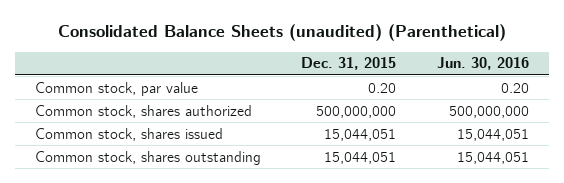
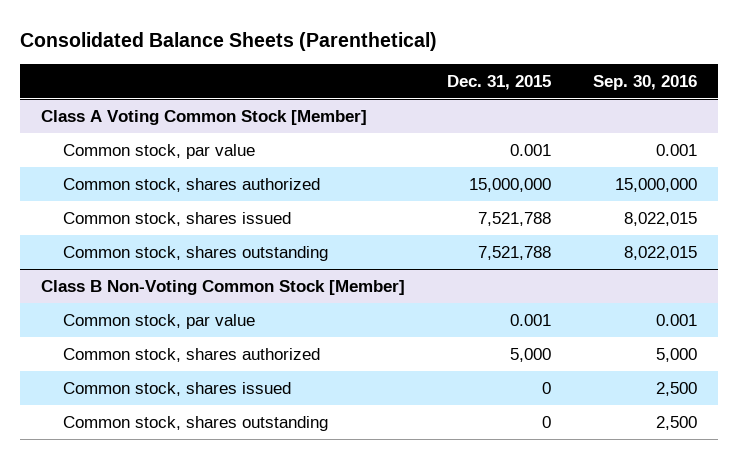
- Consolidated Balance Sheets (unaudited) (Parenthetical)
+ Consolidated Balance Sheets (Parenthetical)
- | Dec. 31, 2015 | Jun. 30, 2016
+ | Dec. 31, 2015 | Sep. 30, 2016
- Common stock, par value | 0.20 | 0.20
- Common stock, shares authorized | 500,000,000 | 500,000,000
- Common stock, shares issued | 15,044,051 | 15,044,051
- Common stock, shares outstanding | 15,044,051 | 15,044,051
+ Class A Voting Common Stock [Member]
+ Common stock, par value | 0.001 | 0.001
+ Common stock, shares authorized | 15,000,000 | 15,000,000
+ Common stock, shares issued | 7,521,788 | 8,022,015
+ Common stock, shares outstanding | 7,521,788 | 8,022,015
+ Class B Non-Voting Common Stock [Member]
+ Common stock, par value | 0.001 | 0.001
+ Common stock, shares authorized | 5,000 | 5,000
+ Common stock, shares issued | 0 | 2,500
+ Common stock, shares outstanding | 0 | 2,500

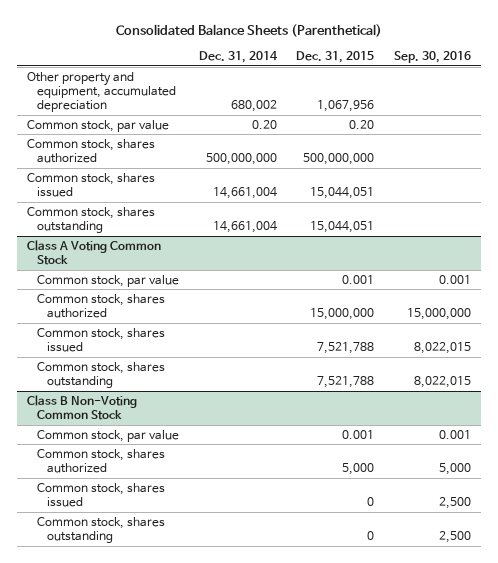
- | Dec. 31, 2015 | Sep. 30, 2016
+ | Dec. 31, 2014 | Dec. 31, 2015 | Sep. 30, 2016
- Class A Voting Common Stock [Member]
+ Other property and equipment, accumulated depreciation | 680,002 | 1,067,956 |
+ Common stock, par value | 0.20 | 0.20 |
+ Common stock, shares authorized | 500,000,000 | 500,000,000 |
+ Common stock, shares issued | 14,661,004 | 15,044,051 |
+ Common stock, shares outstanding | 14,661,004 | 15,044,051 |
+ Class A Voting Common Stock
- Class B Non-Voting Common Stock [Member]
+ Class B Non-Voting Common Stock

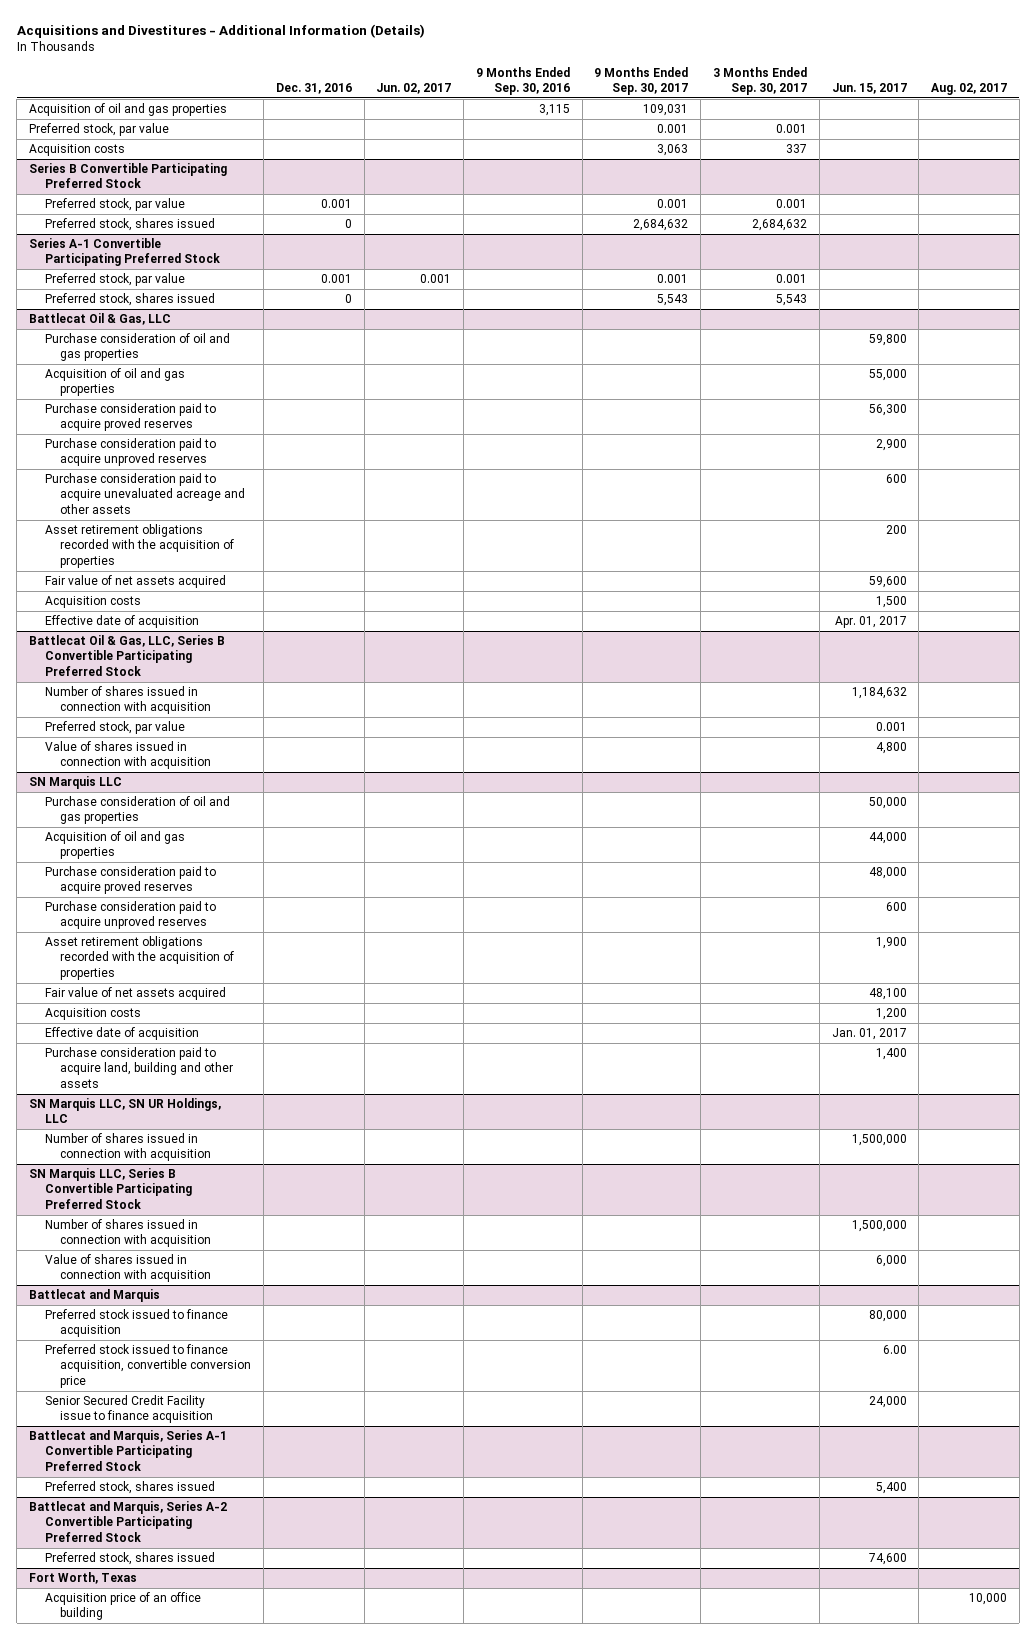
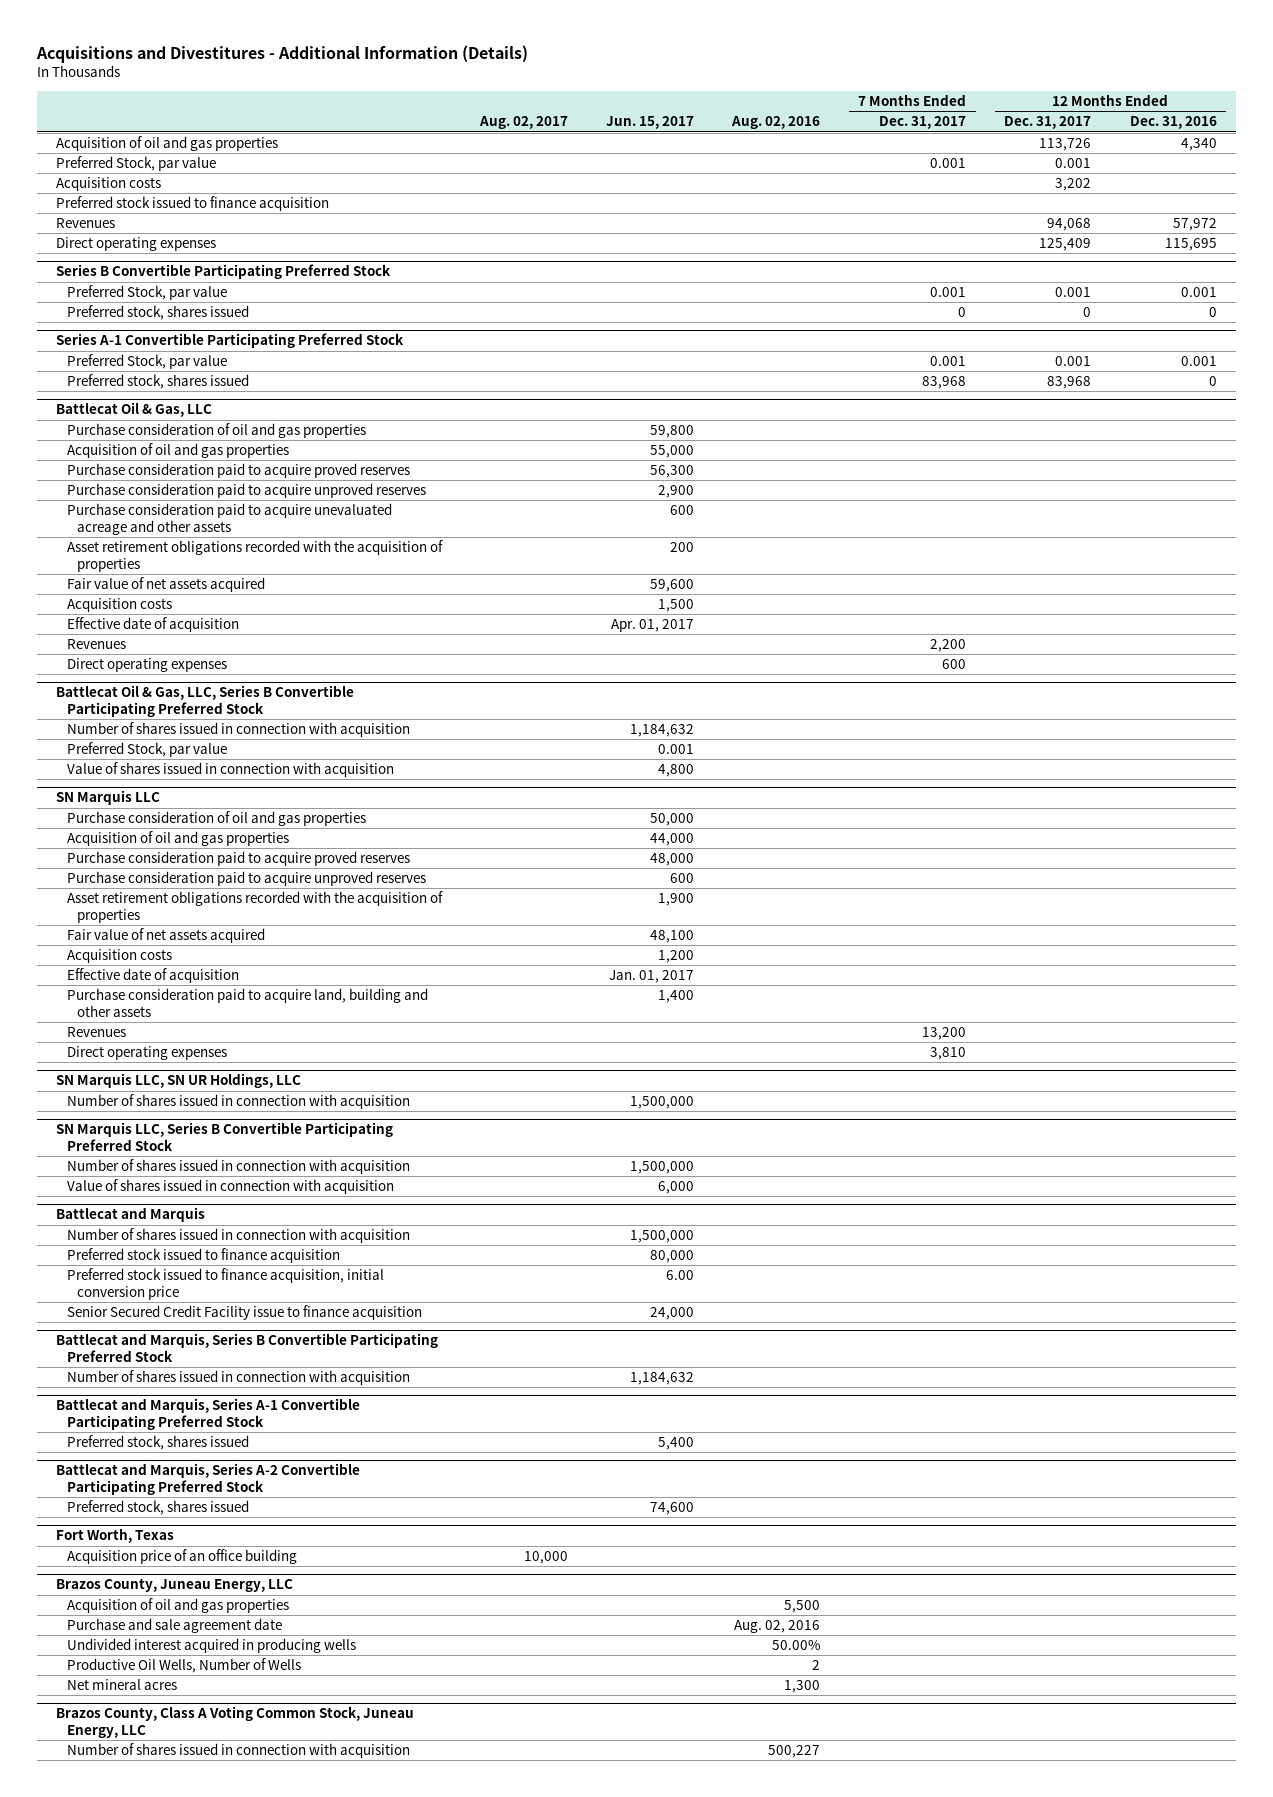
- | Dec. 31, 2016 | Jun. 02, 2017 | 9 Months Ended Sep. 30, 2016 | 9 Months Ended Sep. 30, 2017 | 3 Months Ended Sep. 30, 2017 | Jun. 15, 2017 | Aug. 02, 2017
+ | Aug. 02, 2017 | Jun. 15, 2017 | Aug. 02, 2016 | 7 Months Ended Dec. 31, 2017 | 12 Months Ended Dec. 31, 2017 | 12 Months Ended Dec. 31, 2016
- Preferred stock, par value | | | | 0.001 | 0.001 | |
+ Preferred Stock, par value | | | | 0.001 | 0.001 |
+ Preferred stock issued to finance acquisition
+ Revenues | | | | | 94,068 | 57,972
+ Direct operating expenses | | | | | 125,409 | 115,695
@ Series B Convertible Participating Preferred Stock
- Preferred stock, par value | 0.001 | | | 0.001 | 0.001 | |
+ Preferred Stock, par value | | | | 0.001 | 0.001 | 0.001
@ Series A-1 Convertible Participating Preferred Stock
- Preferred stock, par value | 0.001 | 0.001 | | 0.001 | 0.001 | |
+ Preferred Stock, par value | | | | 0.001 | 0.001 | 0.001
@ Battlecat Oil & Gas, LLC
+ Revenues | | | | 2,200 | |
+ Direct operating expenses | | | | 600 | |
@ Battlecat Oil & Gas, LLC, Series B Convertible Participating Preferred Stock
- Preferred stock, par value | | | | | | 0.001 |
+ Preferred Stock, par value | | 0.001 | | | |
@ SN Marquis LLC
+ Revenues | | | | 13,200 | |
+ Direct operating expenses | | | | 3,810 | |
@ Battlecat and Marquis
+ Number of shares issued in connection with acquisition | | 1,500,000 | | | |
- Preferred stock issued to finance acquisition, convertible conversion price | | | | | | 6.00 |
+ Preferred stock issued to finance acquisition, initial conversion price | | 6.00 | | | |
+ Battlecat and Marquis, Series B Convertible Participating Preferred Stock
+ Number of shares issued in connection with acquisition | | 1,184,632 | | | |
+ Brazos County, Juneau Energy, LLC
+ Acquisition of oil and gas properties | | | 5,500 | | |
+ Purchase and sale agreement date | | | Aug. 02, 2016 | | |
+ Undivided interest acquired in producing wells | | | 50.00% | | |
+ Productive Oil Wells, Number of Wells | | | 2 | | |
+ Net mineral acres | | | 1,300 | | |
+ Brazos County, Class A Voting Common Stock, Juneau Energy, LLC
+ Number of shares issued in connection with acquisition | | | 500,227 | | |

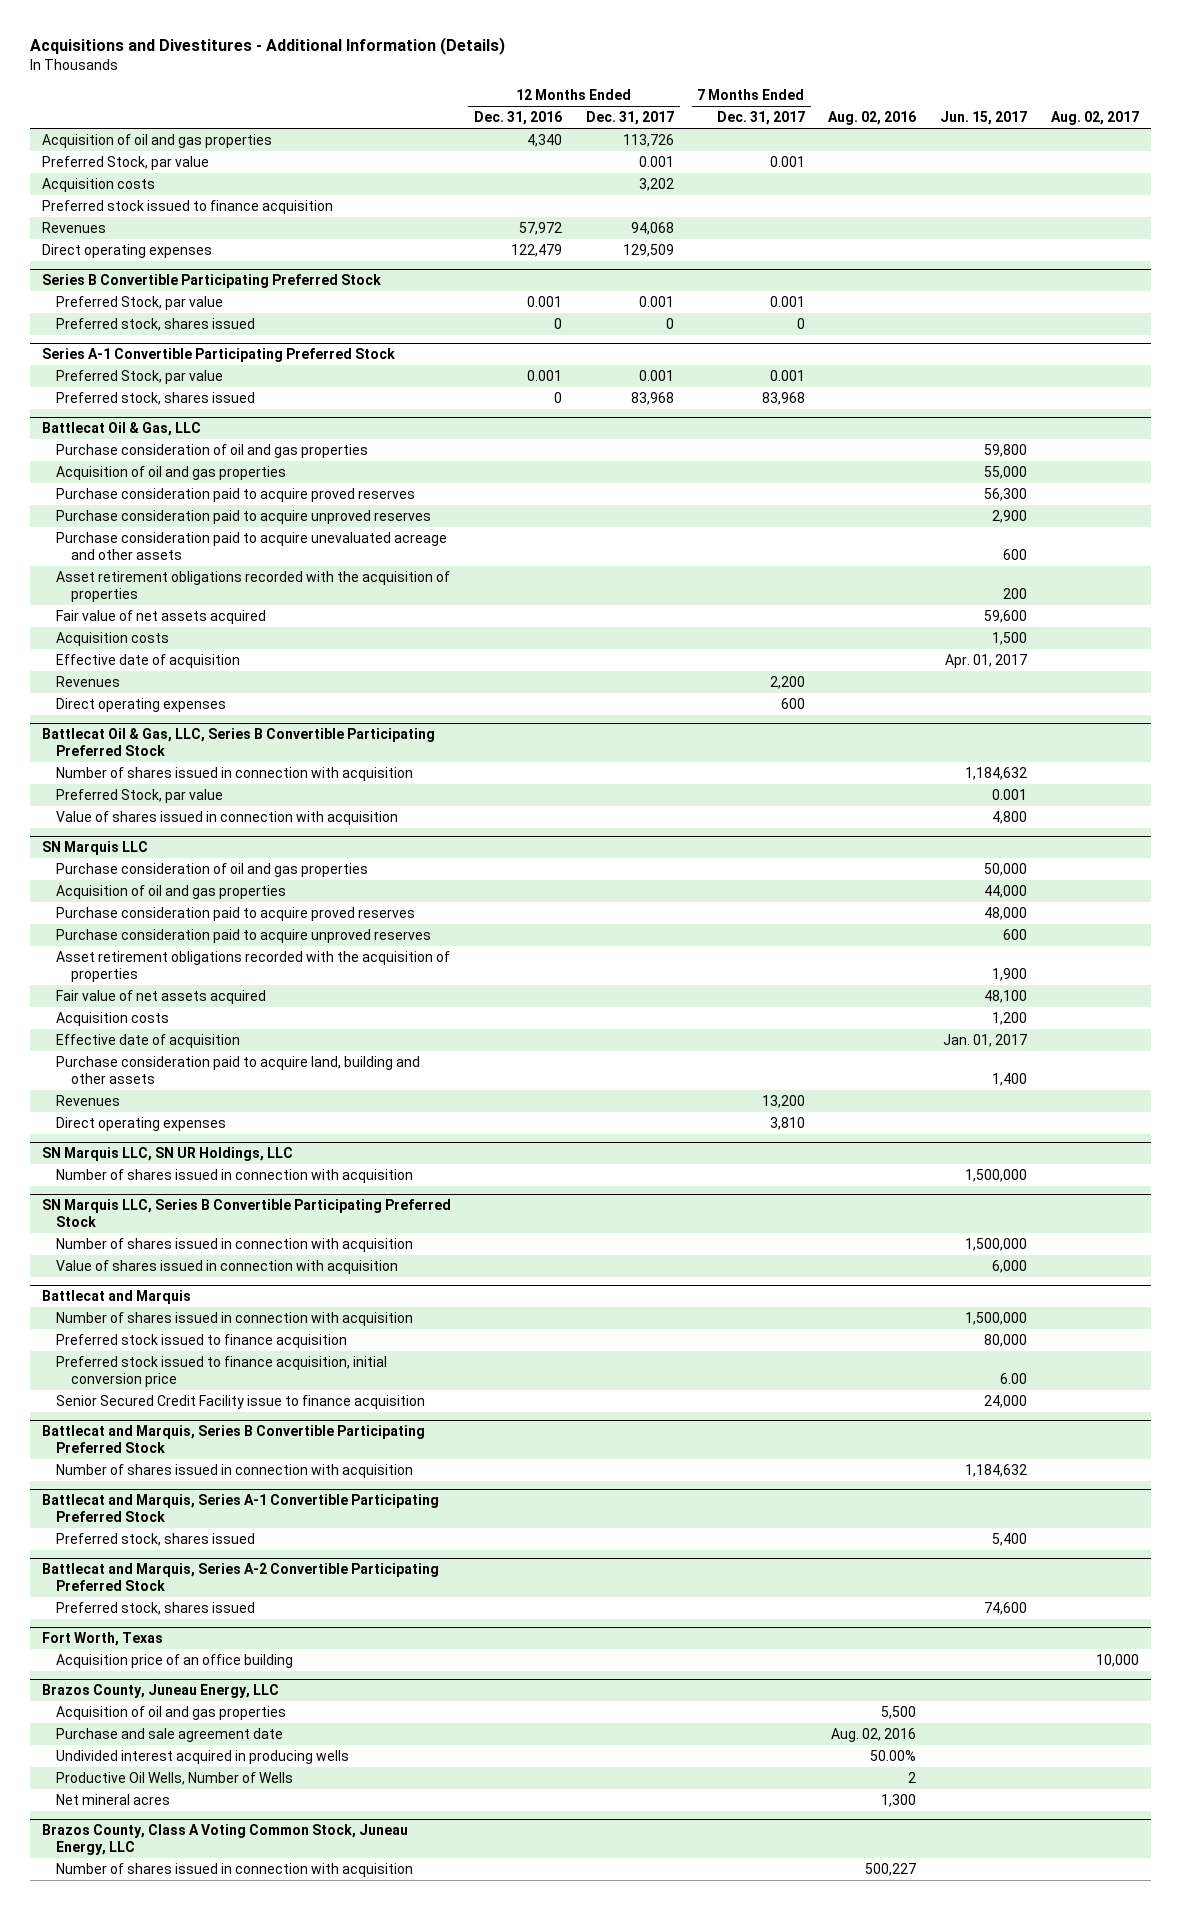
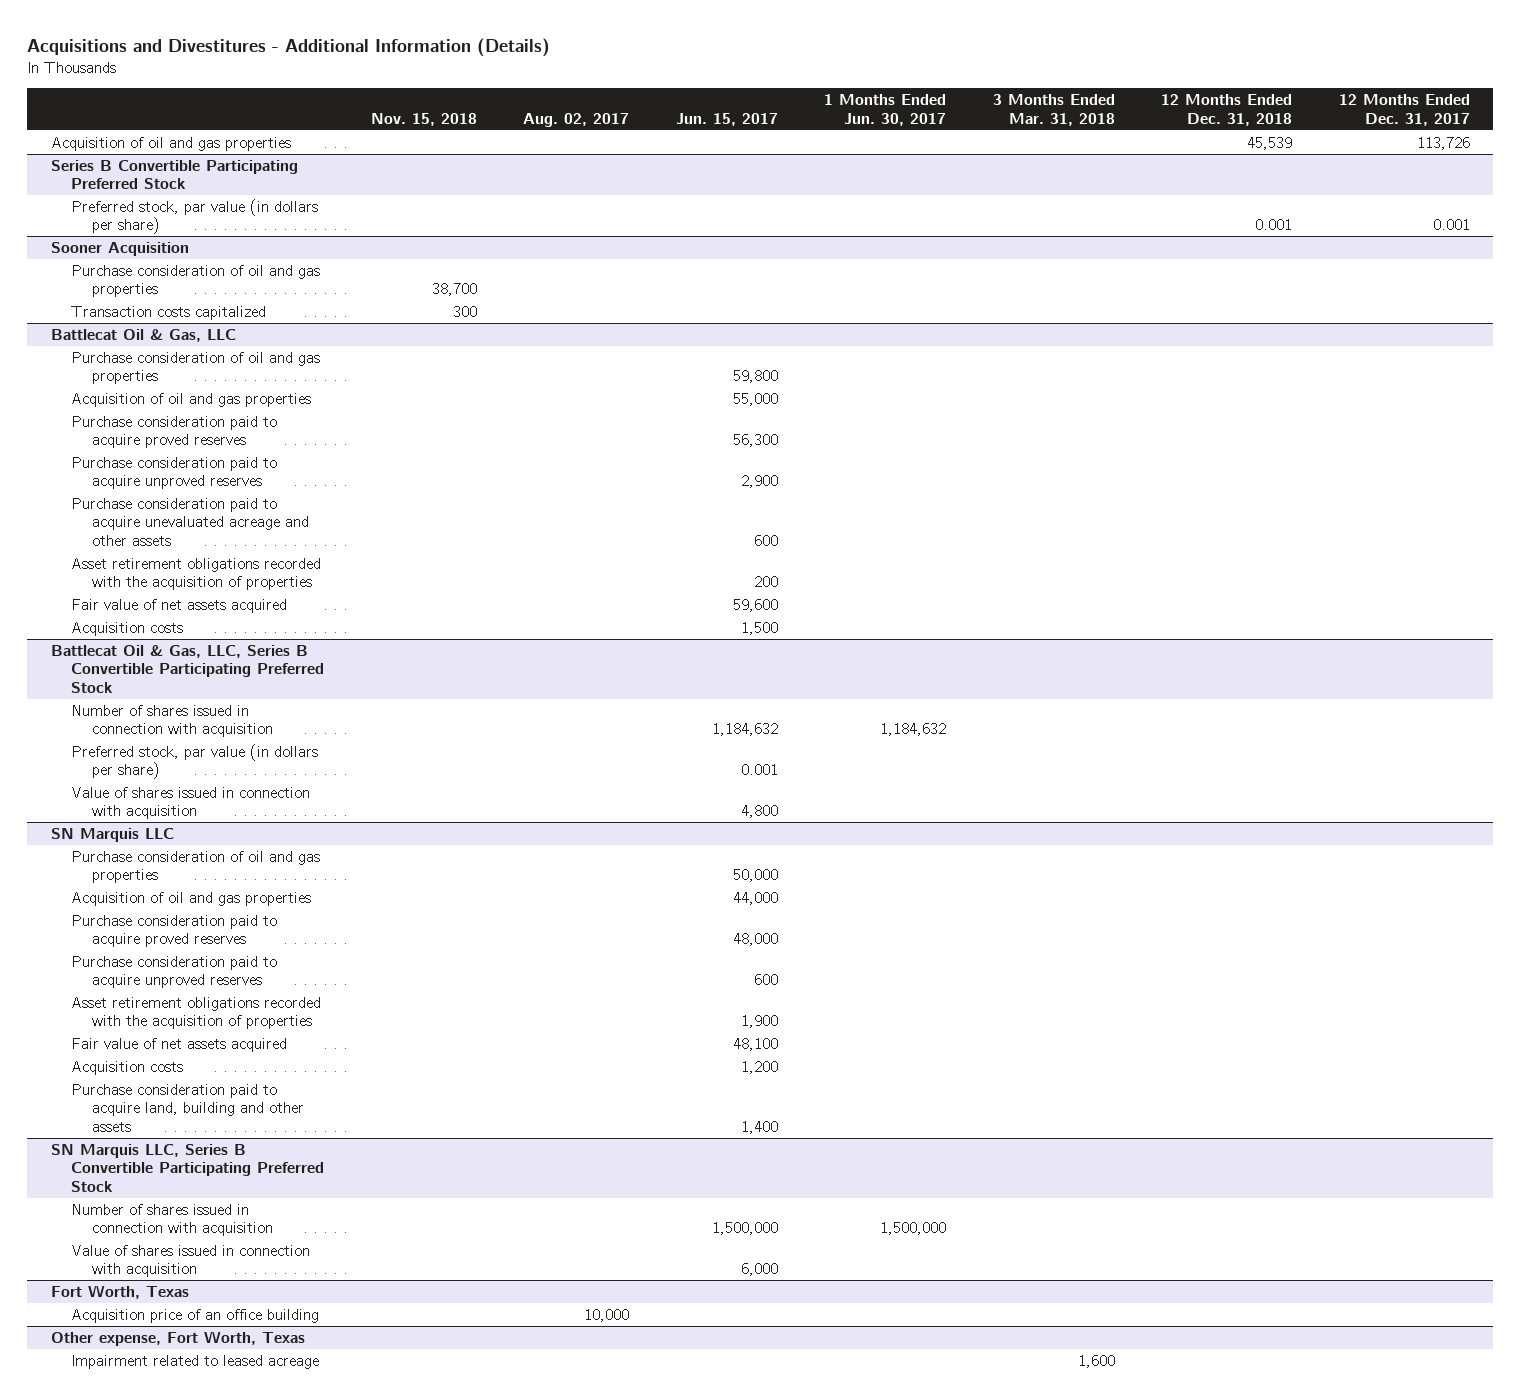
- | 12 Months Ended Dec. 31, 2016 | 12 Months Ended Dec. 31, 2017 | 7 Months Ended Dec. 31, 2017 | Aug. 02, 2016 | Jun. 15, 2017 | Aug. 02, 2017
+ | Nov. 15, 2018 | Aug. 02, 2017 | Jun. 15, 2017 | 1 Months Ended Jun. 30, 2017 | 3 Months Ended Mar. 31, 2018 | 12 Months Ended Dec. 31, 2018 | 12 Months Ended Dec. 31, 2017
- Preferred Stock, par value | | 0.001 | 0.001 | | |
- Acquisition costs | | 3,202 | | | |
- Preferred stock issued to finance acquisition
- Revenues | 57,972 | 94,068 | | | |
- Direct operating expenses | 122,479 | 129,509 | | | |
@ Series B Convertible Participating Preferred Stock
- Preferred Stock, par value | 0.001 | 0.001 | 0.001 | | |
- Preferred stock, shares issued | 0 | 0 | 0 | | |
- Series A-1 Convertible Participating Preferred Stock
- Preferred Stock, par value | 0.001 | 0.001 | 0.001 | | |
- Preferred stock, shares issued | 0 | 83,968 | 83,968 | | |
@ Series B Convertible Participating Preferred Stock
+ Preferred stock, par value (in dollars per share) | | | | | | 0.001 | 0.001
+ Sooner Acquisition
+ Purchase consideration of oil and gas properties | 38,700 | | | | | |
+ Transaction costs capitalized | 300 | | | | | |
@ Battlecat Oil & Gas, LLC
- Effective date of acquisition | | | | | Apr. 01, 2017 |
- Revenues | | | 2,200 | | |
- Direct operating expenses | | | 600 | | |
@ Battlecat Oil & Gas, LLC, Series B Convertible Participating Preferred Stock
- Preferred Stock, par value | | | | | 0.001 |
+ Preferred stock, par value (in dollars per share) | | | 0.001 | | | |
@ SN Marquis LLC
- Effective date of acquisition | | | | | Jan. 01, 2017 |
- Revenues | | | 13,200 | | |
- Direct operating expenses | | | 3,810 | | |
- SN Marquis LLC, SN UR Holdings, LLC
- Number of shares issued in connection with acquisition | | | | | 1,500,000 |
- Battlecat and Marquis
- Number of shares issued in connection with acquisition | | | | | 1,500,000 |
- Preferred stock issued to finance acquisition | | | | | 80,000 |
- Preferred stock issued to finance acquisition, initial conversion price | | | | | 6.00 |
- Senior Secured Credit Facility issue to finance acquisition | | | | | 24,000 |
- Battlecat and Marquis, Series B Convertible Participating Preferred Stock
- Number of shares issued in connection with acquisition | | | | | 1,184,632 |
- Battlecat and Marquis, Series A-1 Convertible Participating Preferred Stock
- Preferred stock, shares issued | | | | | 5,400 |
- Battlecat and Marquis, Series A-2 Convertible Participating Preferred Stock
- Preferred stock, shares issued | | | | | 74,600 |
- Brazos County, Juneau Energy, LLC
- Acquisition of oil and gas properties | | | | 5,500 | |
- Purchase and sale agreement date | | | | Aug. 02, 2016 | |
- Undivided interest acquired in producing wells | | | | 50.00% | |
- Productive Oil Wells, Number of Wells | | | | 2 | |
- Net mineral acres | | | | 1,300 | |
- Brazos County, Class A Voting Common Stock, Juneau Energy, LLC
- Number of shares issued in connection with acquisition | | | | 500,227 | |
+ Other expense, Fort Worth, Texas
+ Impairment related to leased acreage | | | | | 1,600 | |

